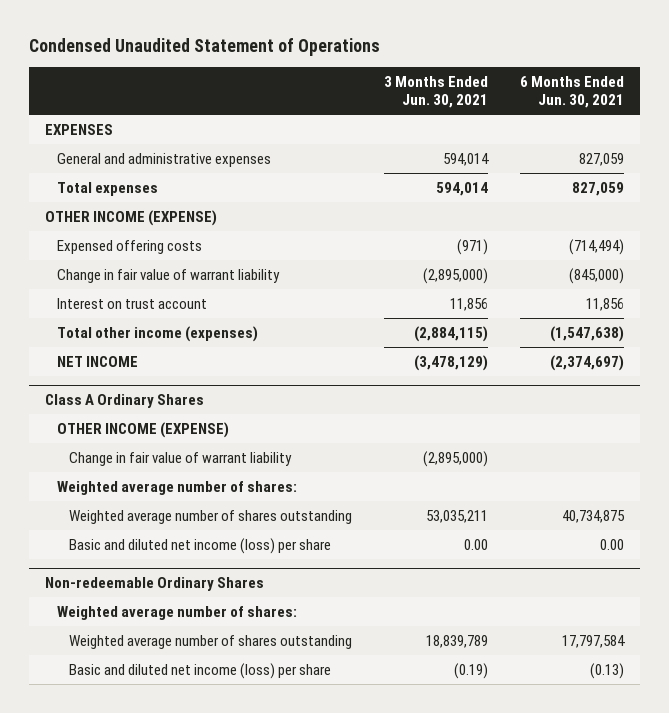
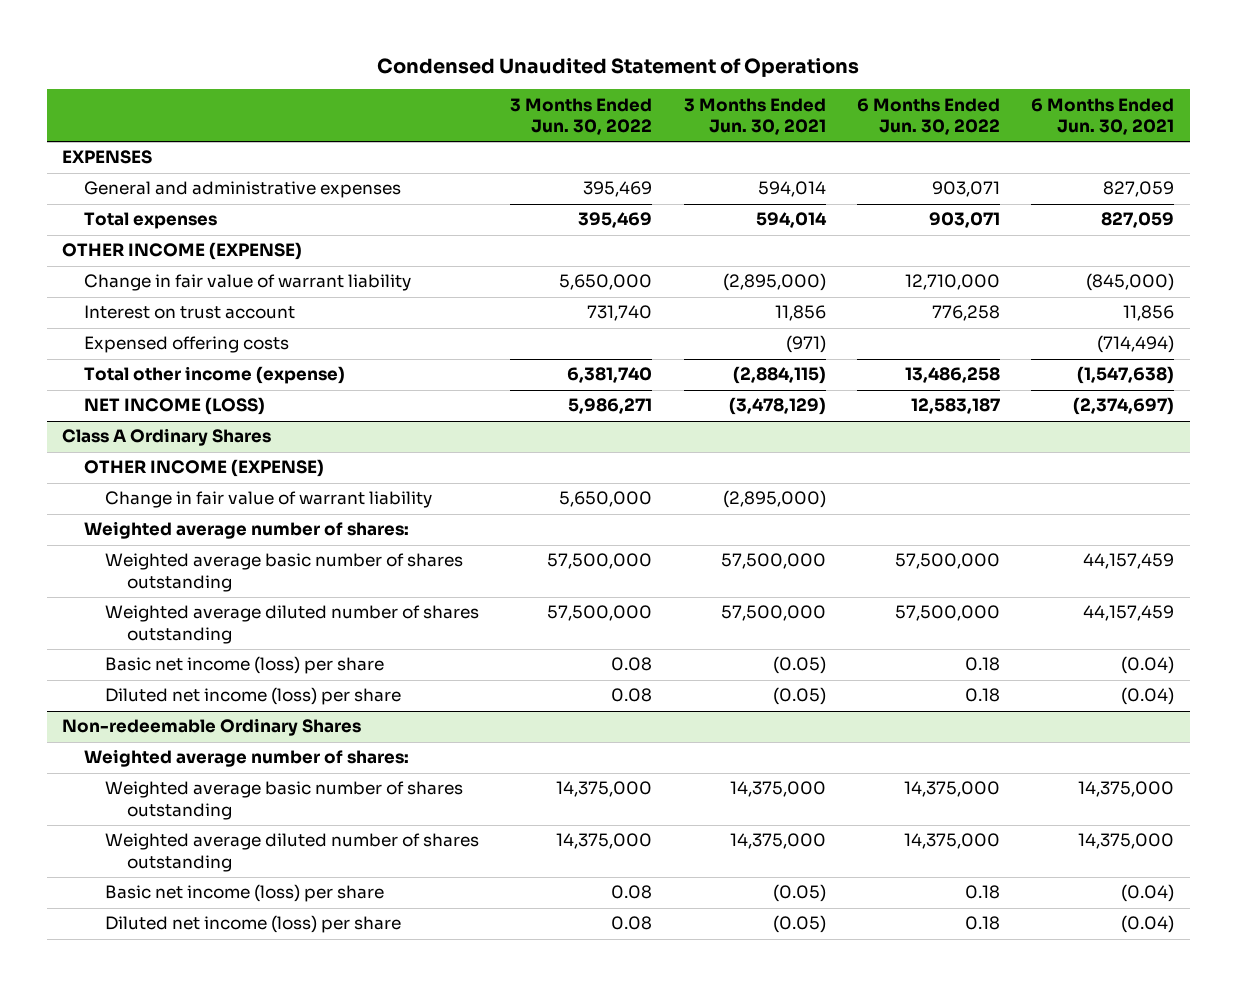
- | 3 Months Ended Jun. 30, 2021 | 6 Months Ended Jun. 30, 2021
+ | 3 Months Ended Jun. 30, 2022 | 3 Months Ended Jun. 30, 2021 | 6 Months Ended Jun. 30, 2022 | 6 Months Ended Jun. 30, 2021
- Total other income (expenses) | (2,884,115) | (1,547,638)
- NET INCOME | (3,478,129) | (2,374,697)
moved down: Expensed offering costs | | (971) | | (714,494)
+ Total other income (expense) | 6,381,740 | (2,884,115) | 13,486,258 | (1,547,638)
+ NET INCOME (LOSS) | 5,986,271 | (3,478,129) | 12,583,187 | (2,374,697)
@ Class A Ordinary Shares
- Weighted average number of shares outstanding | 53,035,211 | 40,734,875
- Basic and diluted net income (loss) per share | 0.00 | 0.00
+ Weighted average basic number of shares outstanding | 57,500,000 | 57,500,000 | 57,500,000 | 44,157,459
+ Weighted average diluted number of shares outstanding | 57,500,000 | 57,500,000 | 57,500,000 | 44,157,459
+ Basic net income (loss) per share | 0.08 | (0.05) | 0.18 | (0.04)
+ Diluted net income (loss) per share | 0.08 | (0.05) | 0.18 | (0.04)
@ Non-redeemable Ordinary Shares
- Weighted average number of shares outstanding | 18,839,789 | 17,797,584
- Basic and diluted net income (loss) per share | (0.19) | (0.13)
+ Weighted average basic number of shares outstanding | 14,375,000 | 14,375,000 | 14,375,000 | 14,375,000
+ Weighted average diluted number of shares outstanding | 14,375,000 | 14,375,000 | 14,375,000 | 14,375,000
+ Basic net income (loss) per share | 0.08 | (0.05) | 0.18 | (0.04)
+ Diluted net income (loss) per share | 0.08 | (0.05) | 0.18 | (0.04)

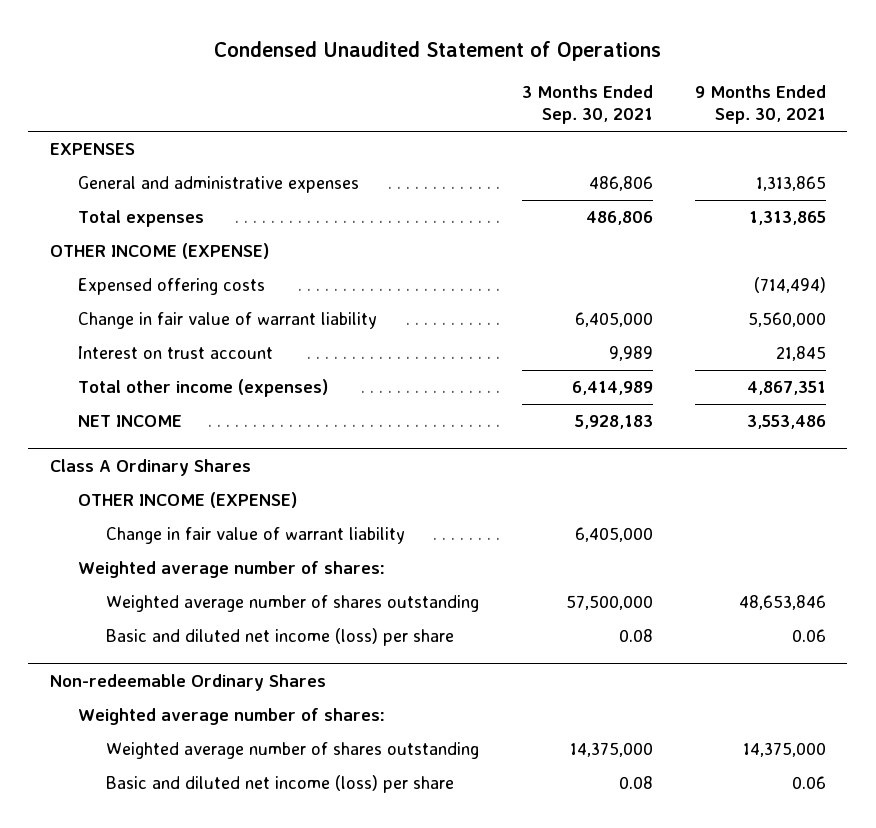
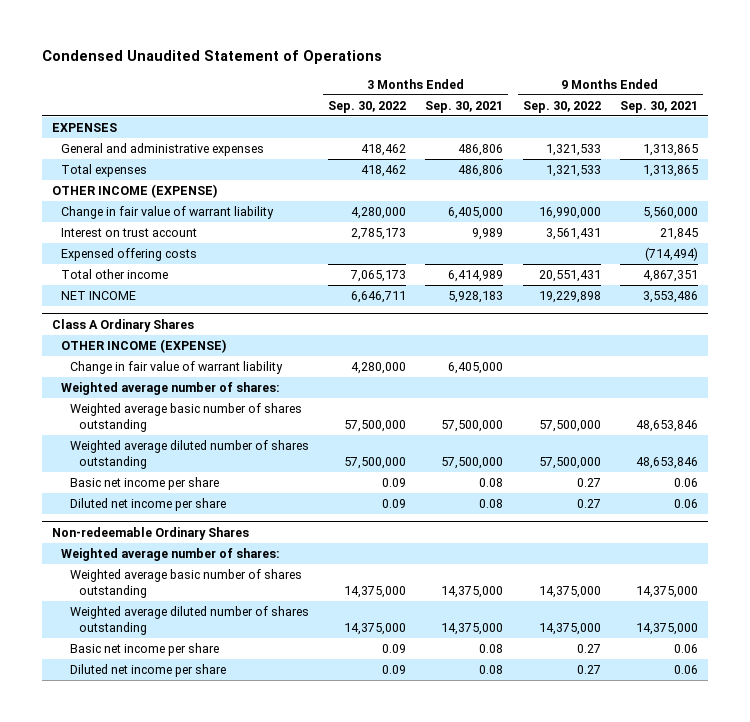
- | 3 Months Ended Sep. 30, 2021 | 9 Months Ended Sep. 30, 2021
+ | 3 Months Ended Sep. 30, 2022 | 3 Months Ended Sep. 30, 2021 | 9 Months Ended Sep. 30, 2022 | 9 Months Ended Sep. 30, 2021
- Total other income (expenses) | 6,414,989 | 4,867,351
moved down: Expensed offering costs | | | | (714,494)
+ Total other income | 7,065,173 | 6,414,989 | 20,551,431 | 4,867,351
@ Class A Ordinary Shares
- Weighted average number of shares outstanding | 57,500,000 | 48,653,846
- Basic and diluted net income (loss) per share | 0.08 | 0.06
+ Weighted average basic number of shares outstanding | 57,500,000 | 57,500,000 | 57,500,000 | 48,653,846
+ Weighted average diluted number of shares outstanding | 57,500,000 | 57,500,000 | 57,500,000 | 48,653,846
+ Basic net income per share | 0.09 | 0.08 | 0.27 | 0.06
+ Diluted net income per share | 0.09 | 0.08 | 0.27 | 0.06
@ Non-redeemable Ordinary Shares
- Weighted average number of shares outstanding | 14,375,000 | 14,375,000
- Basic and diluted net income (loss) per share | 0.08 | 0.06
+ Weighted average basic number of shares outstanding | 14,375,000 | 14,375,000 | 14,375,000 | 14,375,000
+ Weighted average diluted number of shares outstanding | 14,375,000 | 14,375,000 | 14,375,000 | 14,375,000
+ Basic net income per share | 0.09 | 0.08 | 0.27 | 0.06
+ Diluted net income per share | 0.09 | 0.08 | 0.27 | 0.06

